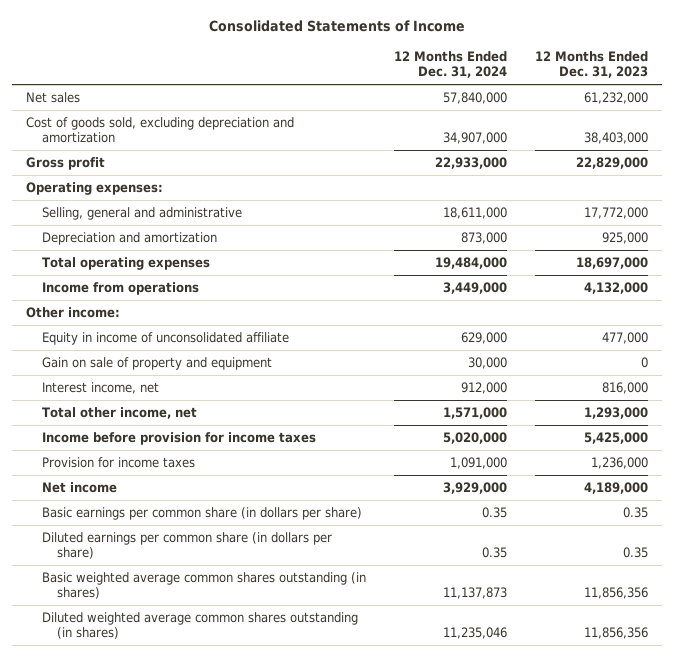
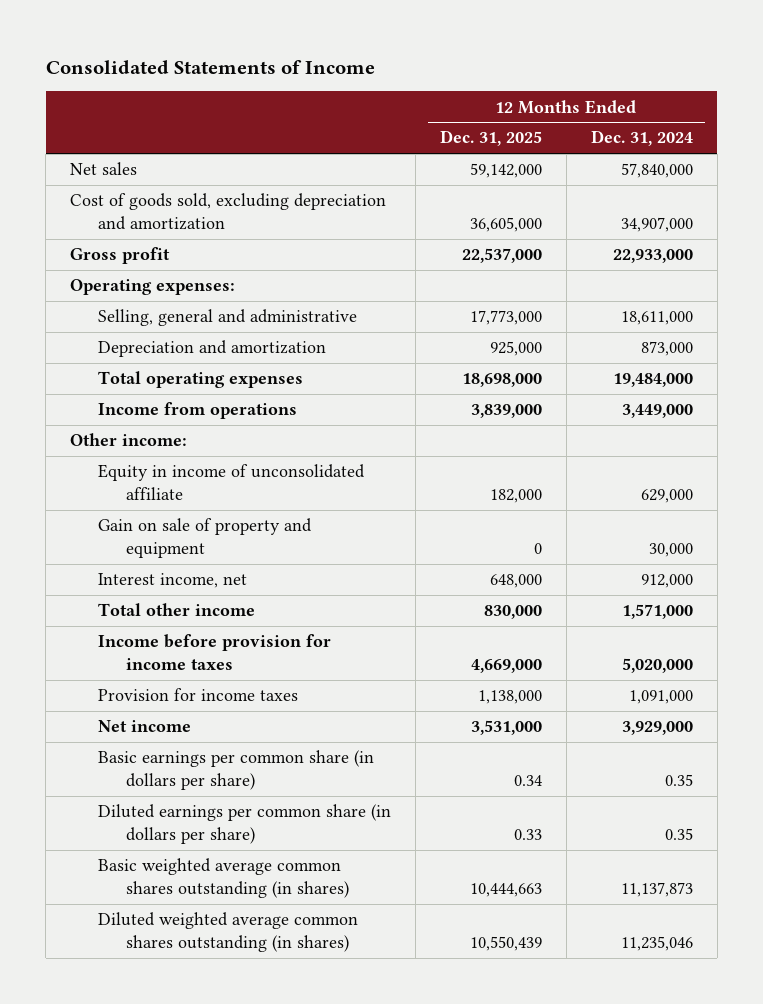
- | 12 Months Ended Dec. 31, 2024 | 12 Months Ended Dec. 31, 2023
+ | 12 Months Ended Dec. 31, 2025 | 12 Months Ended Dec. 31, 2024
- Total other income, net | 1,571,000 | 1,293,000
+ Total other income | 830,000 | 1,571,000

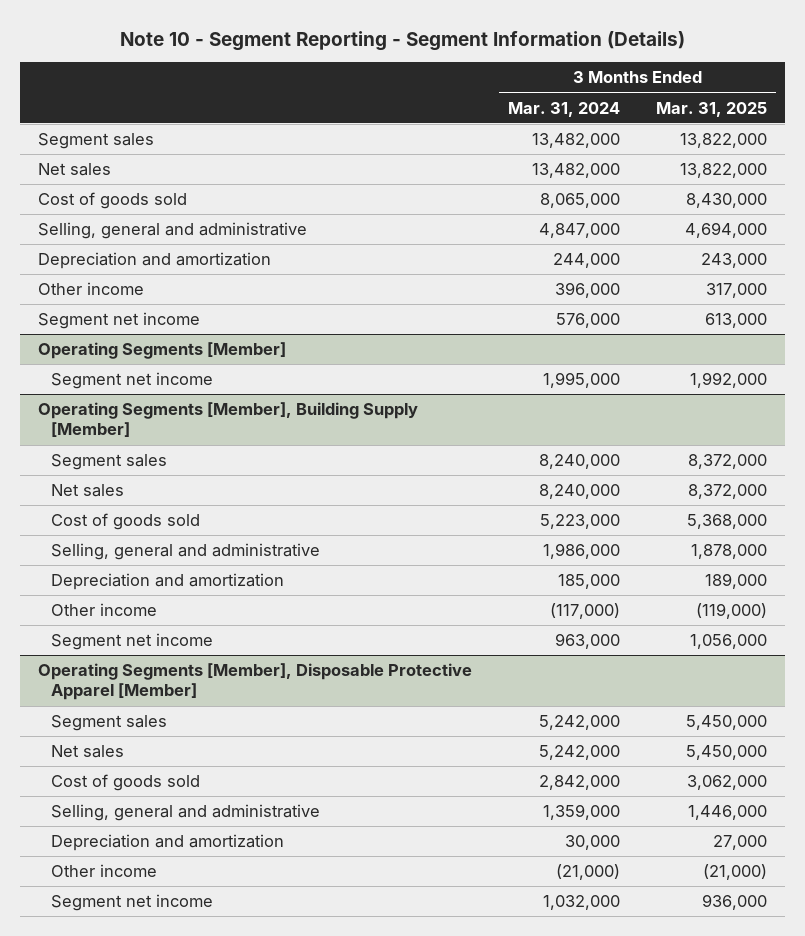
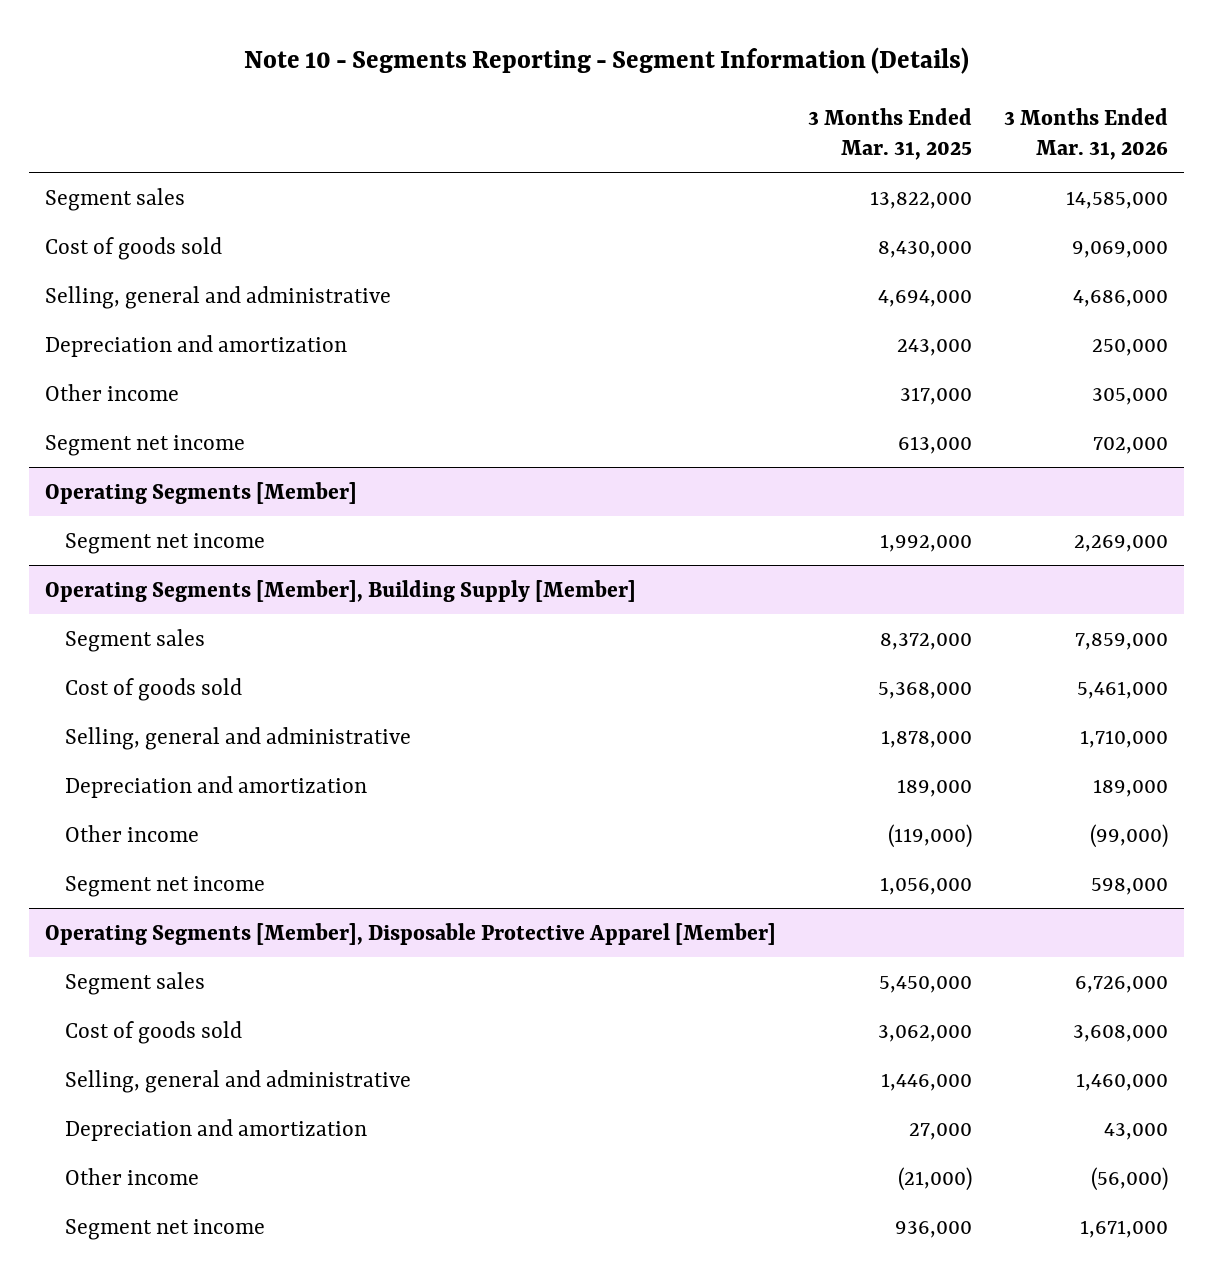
- Note 10 - Segment Reporting - Segment Information (Details)
+ Note 10 - Segments Reporting - Segment Information (Details)
- | 3 Months Ended Mar. 31, 2024 | 3 Months Ended Mar. 31, 2025
+ | 3 Months Ended Mar. 31, 2025 | 3 Months Ended Mar. 31, 2026
- Net sales | 13,482,000 | 13,822,000
@ Operating Segments [Member], Building Supply [Member]
- Net sales | 8,240,000 | 8,372,000
@ Operating Segments [Member], Disposable Protective Apparel [Member]
- Net sales | 5,242,000 | 5,450,000

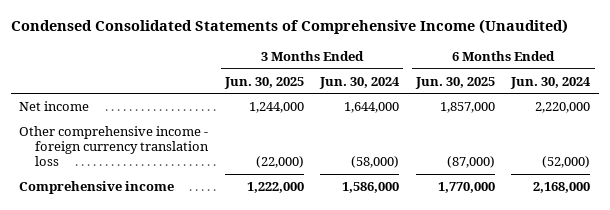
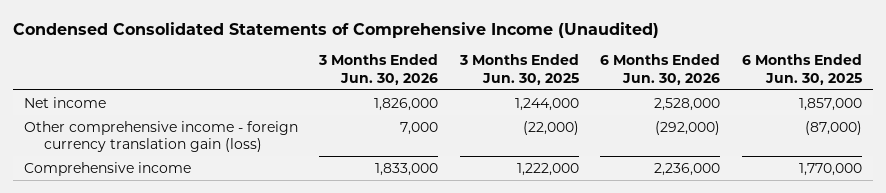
- | 3 Months Ended Jun. 30, 2025 | 3 Months Ended Jun. 30, 2024 | 6 Months Ended Jun. 30, 2025 | 6 Months Ended Jun. 30, 2024
+ | 3 Months Ended Jun. 30, 2026 | 3 Months Ended Jun. 30, 2025 | 6 Months Ended Jun. 30, 2026 | 6 Months Ended Jun. 30, 2025
- Other comprehensive income - foreign currency translation loss | (22,000) | (58,000) | (87,000) | (52,000)
+ Other comprehensive income - foreign currency translation gain (loss) | 7,000 | (22,000) | (292,000) | (87,000)

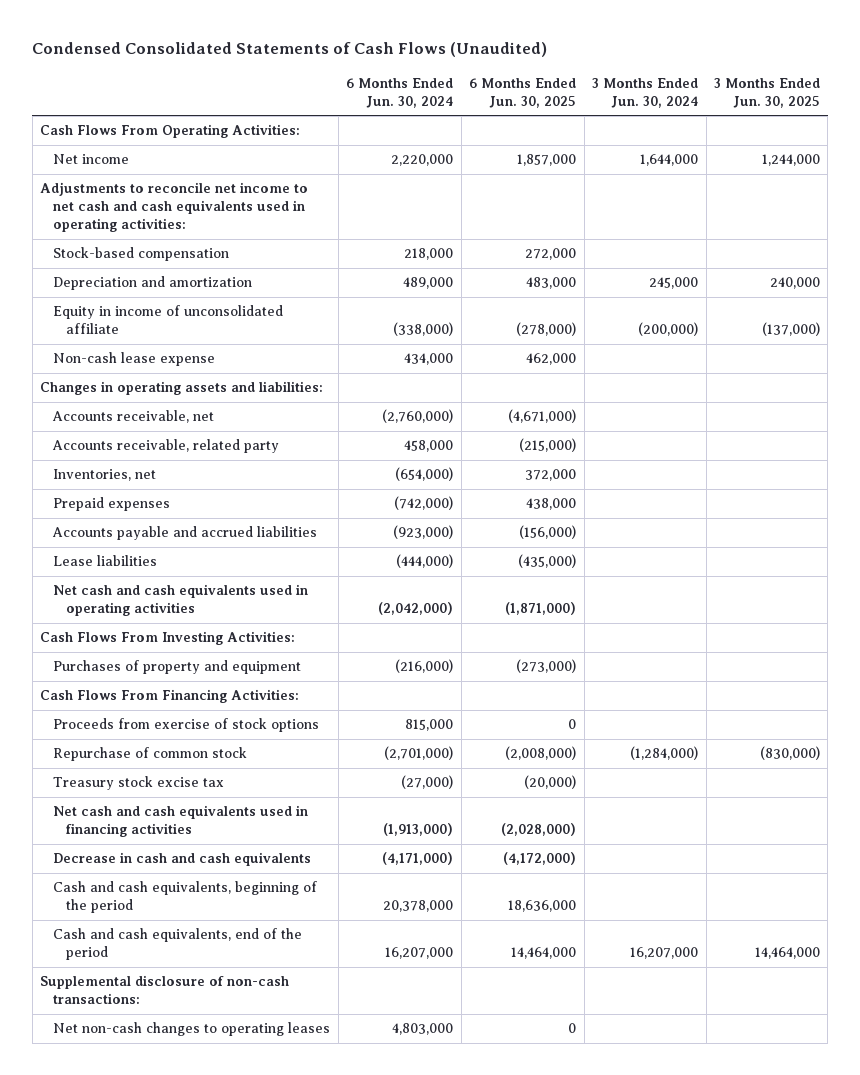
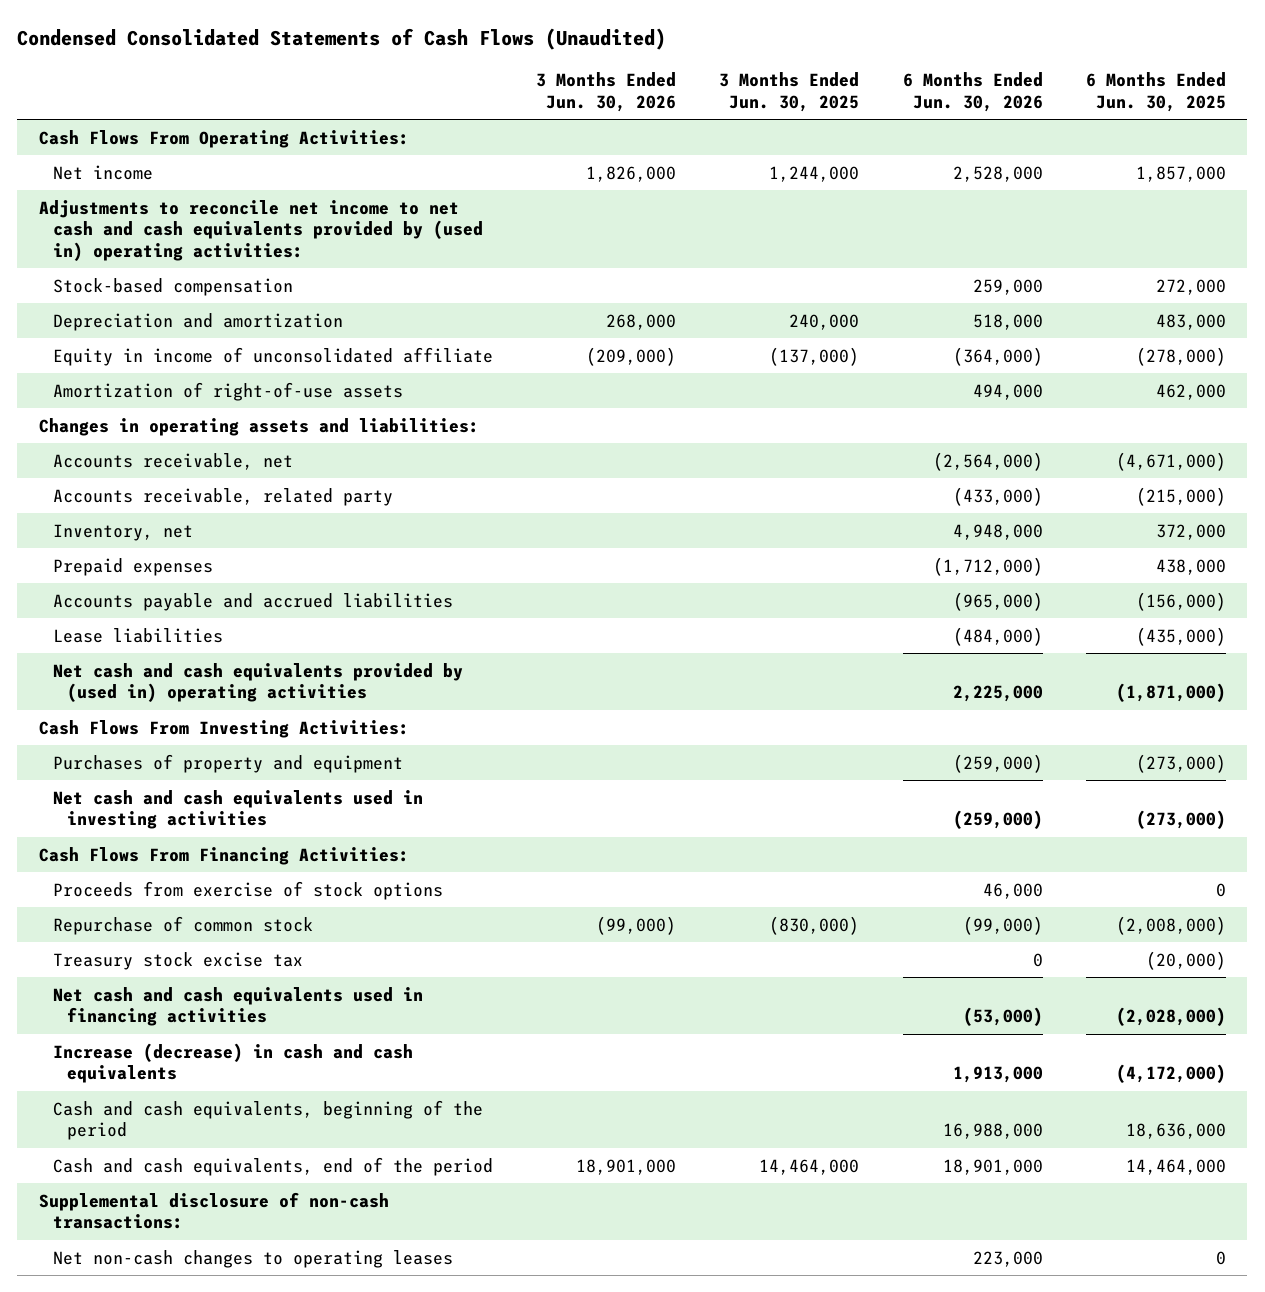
- | 6 Months Ended Jun. 30, 2024 | 6 Months Ended Jun. 30, 2025 | 3 Months Ended Jun. 30, 2024 | 3 Months Ended Jun. 30, 2025
+ | 3 Months Ended Jun. 30, 2026 | 3 Months Ended Jun. 30, 2025 | 6 Months Ended Jun. 30, 2026 | 6 Months Ended Jun. 30, 2025
- Adjustments to reconcile net income to net cash and cash equivalents used in operating activities:
+ Adjustments to reconcile net income to net cash and cash equivalents provided by (used in) operating activities:
- Non-cash lease expense | 434,000 | 462,000 | |
+ Amortization of right-of-use assets | | | 494,000 | 462,000
- Inventories, net | (654,000) | 372,000 | |
+ Inventory, net | | | 4,948,000 | 372,000
- Net cash and cash equivalents used in operating activities | (2,042,000) | (1,871,000) | |
+ Net cash and cash equivalents provided by (used in) operating activities | | | 2,225,000 | (1,871,000)
+ Net cash and cash equivalents used in investing activities | | | (259,000) | (273,000)
- Decrease in cash and cash equivalents | (4,171,000) | (4,172,000) | |
+ Increase (decrease) in cash and cash equivalents | | | 1,913,000 | (4,172,000)

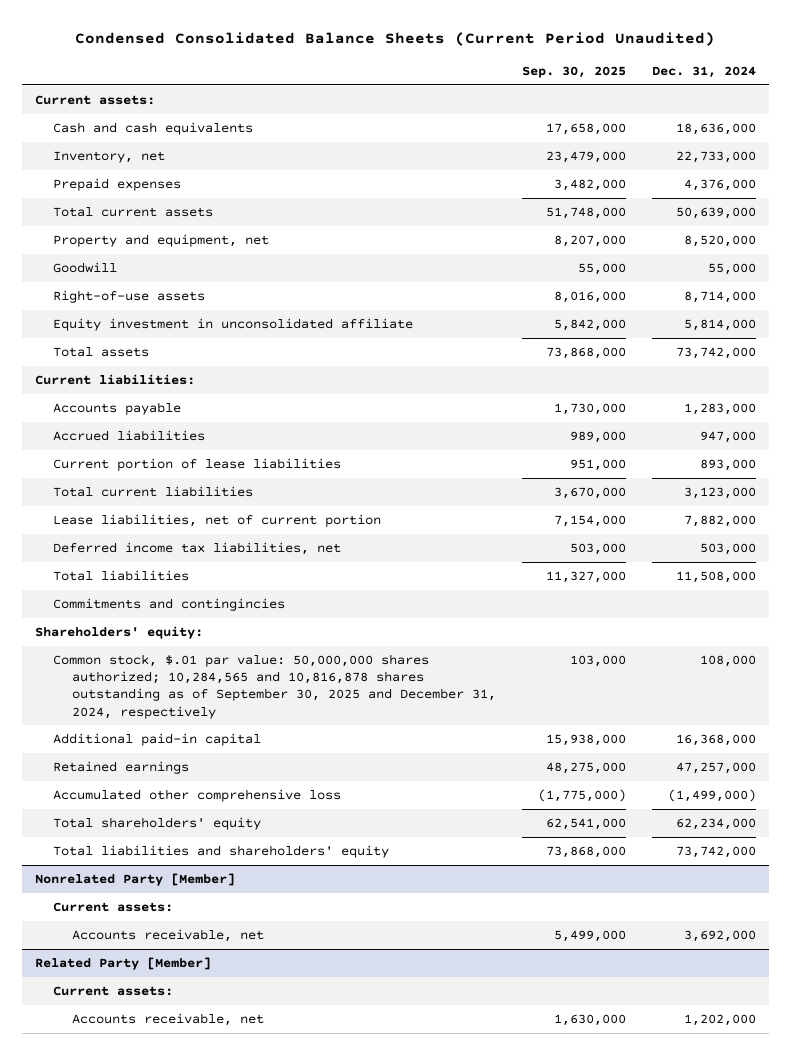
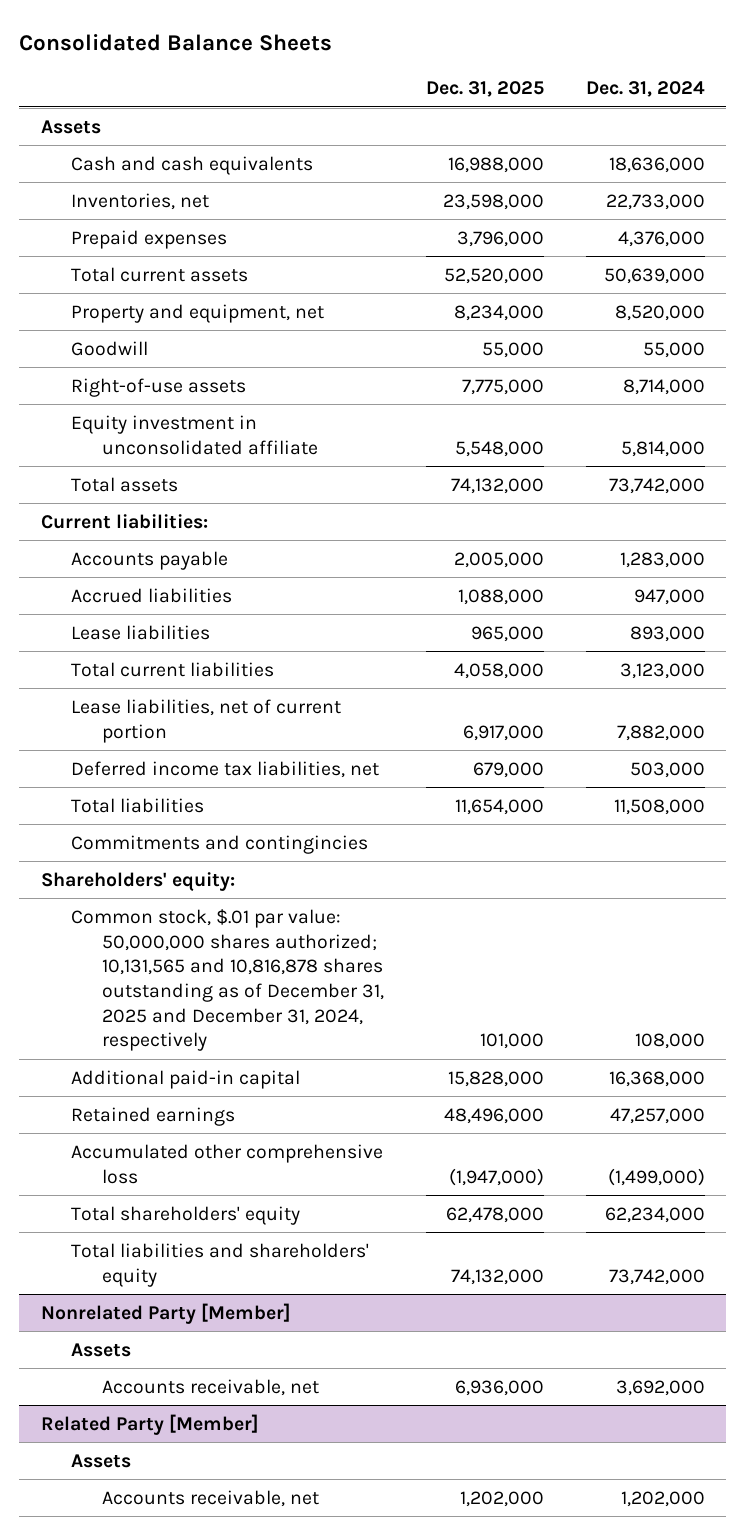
- Condensed Consolidated Balance Sheets (Current Period Unaudited)
+ Consolidated Balance Sheets
- | Sep. 30, 2025 | Dec. 31, 2024
+ | Dec. 31, 2025 | Dec. 31, 2024
- Current assets:
+ Assets
- Inventory, net | 23,479,000 | 22,733,000
+ Inventories, net | 23,598,000 | 22,733,000
- Current portion of lease liabilities | 951,000 | 893,000
+ Lease liabilities | 965,000 | 893,000
- Common stock, $.01 par value: 50,000,000 shares authorized; 10,284,565 and 10,816,878 shares outstanding as of September 30, 2025 and December 31, 2024, respectively | 103,000 | 108,000
+ Common stock, $.01 par value: 50,000,000 shares authorized; 10,131,565 and 10,816,878 shares outstanding as of December 31, 2025 and December 31, 2024, respectively | 101,000 | 108,000
@ Nonrelated Party [Member]
- Current assets:
+ Assets
@ Related Party [Member]
- Current assets:
+ Assets

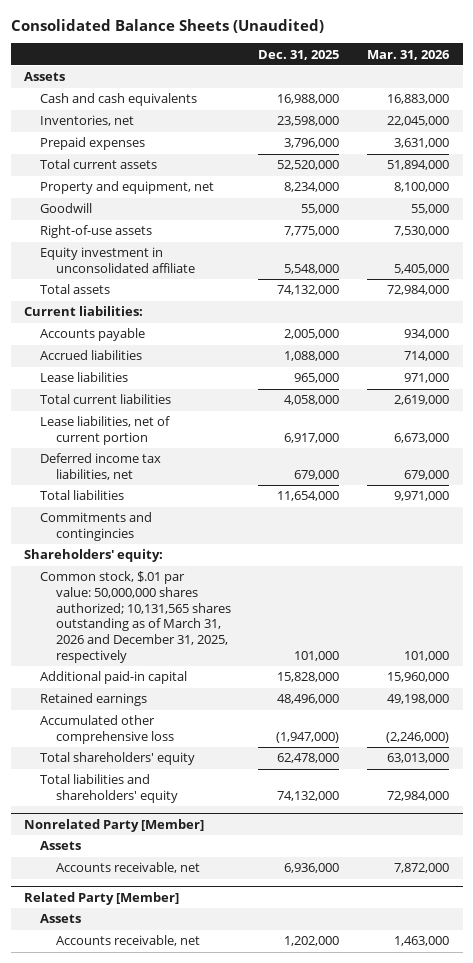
- Consolidated Balance Sheets
+ Consolidated Balance Sheets (Unaudited)
- | Dec. 31, 2025 | Dec. 31, 2024
+ | Dec. 31, 2025 | Mar. 31, 2026
- Common stock, $.01 par value: 50,000,000 shares authorized; 10,131,565 and 10,816,878 shares outstanding as of December 31, 2025 and December 31, 2024, respectively | 101,000 | 108,000
+ Common stock, $.01 par value: 50,000,000 shares authorized; 10,131,565 shares outstanding as of March 31, 2026 and December 31, 2025, respectively | 101,000 | 101,000

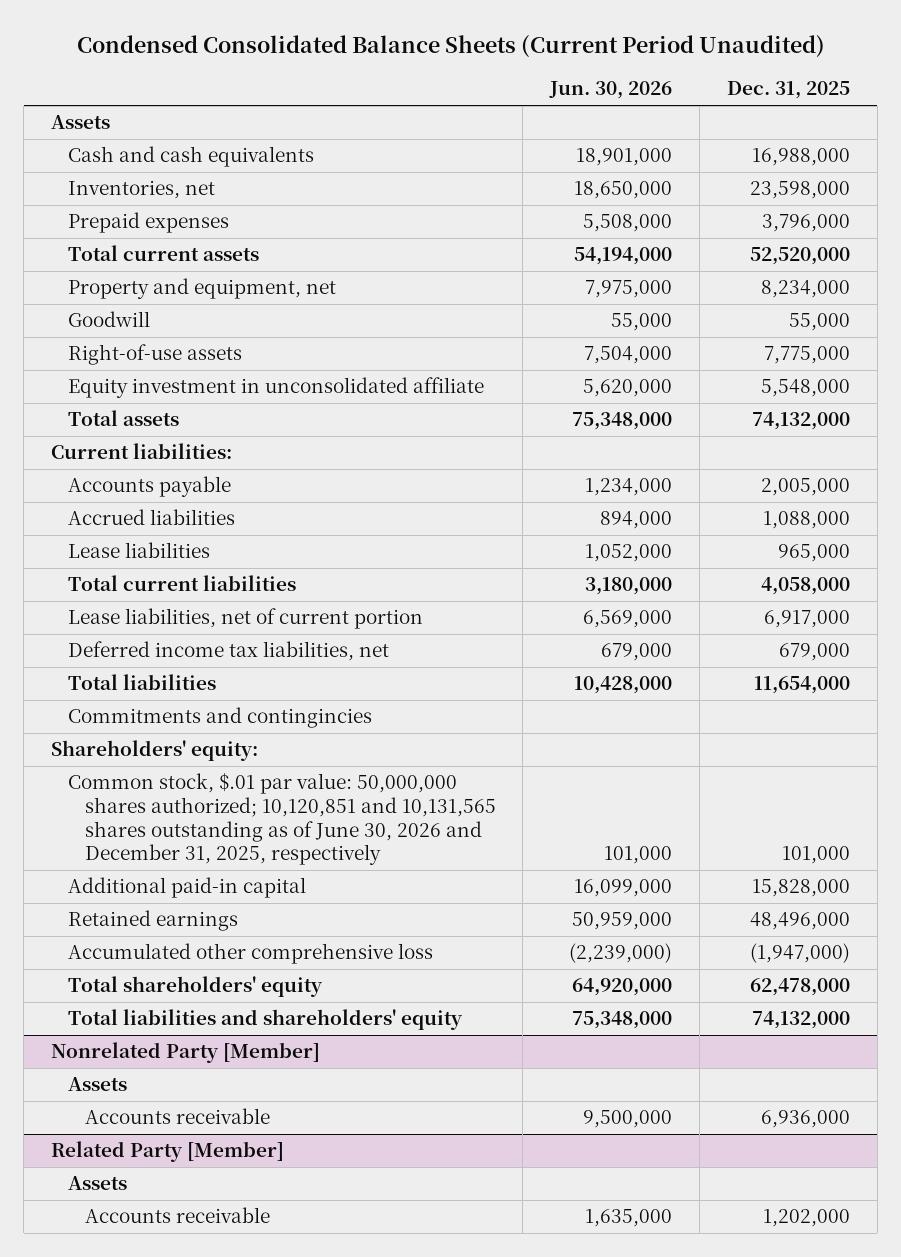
- Consolidated Balance Sheets (Unaudited)
+ Condensed Consolidated Balance Sheets (Current Period Unaudited)
- | Dec. 31, 2025 | Mar. 31, 2026
+ | Jun. 30, 2026 | Dec. 31, 2025
- Common stock, $.01 par value: 50,000,000 shares authorized; 10,131,565 shares outstanding as of March 31, 2026 and December 31, 2025, respectively | 101,000 | 101,000
+ Common stock, $.01 par value: 50,000,000 shares authorized; 10,120,851 and 10,131,565 shares outstanding as of June 30, 2026 and December 31, 2025, respectively | 101,000 | 101,000
@ Nonrelated Party [Member]
- Accounts receivable, net | 6,936,000 | 7,872,000
+ Accounts receivable | 9,500,000 | 6,936,000
@ Related Party [Member]
- Accounts receivable, net | 1,202,000 | 1,463,000
+ Accounts receivable | 1,635,000 | 1,202,000

